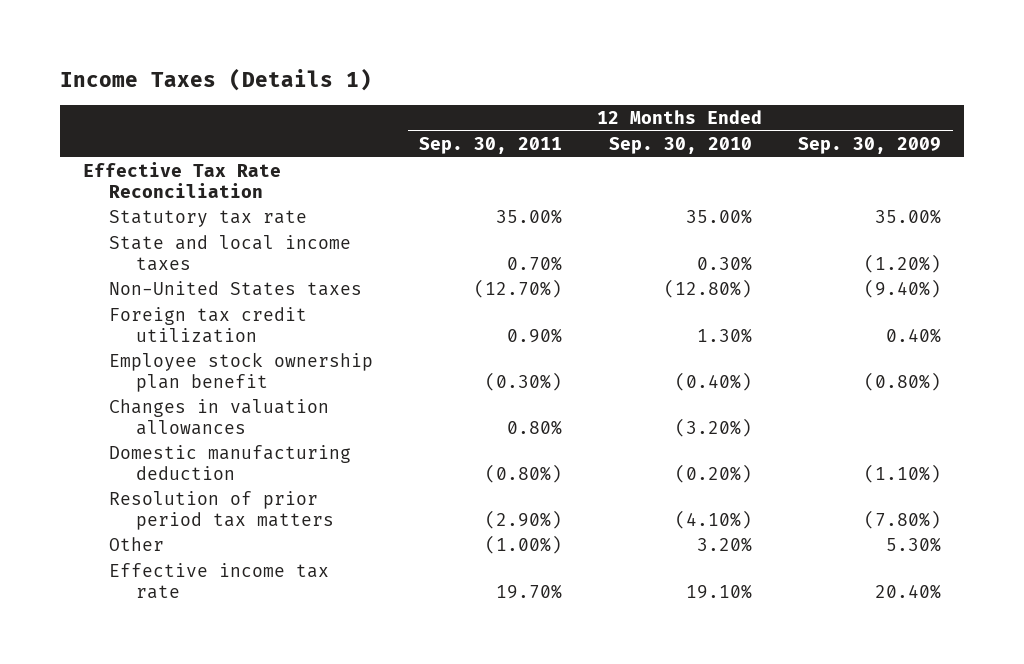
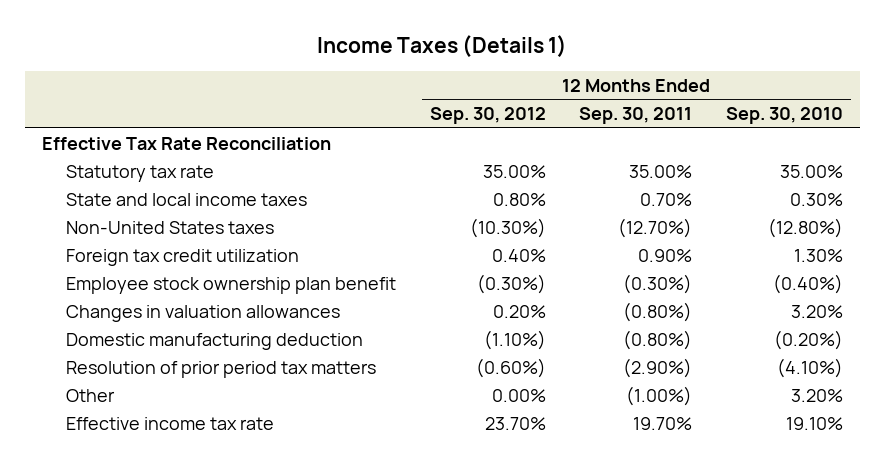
- | 12 Months Ended Sep. 30, 2011 | 12 Months Ended Sep. 30, 2010 | 12 Months Ended Sep. 30, 2009
+ | 12 Months Ended Sep. 30, 2012 | 12 Months Ended Sep. 30, 2011 | 12 Months Ended Sep. 30, 2010
- Changes in valuation allowances | 0.80% | (3.20%) |
+ Changes in valuation allowances | 0.20% | (0.80%) | 3.20%

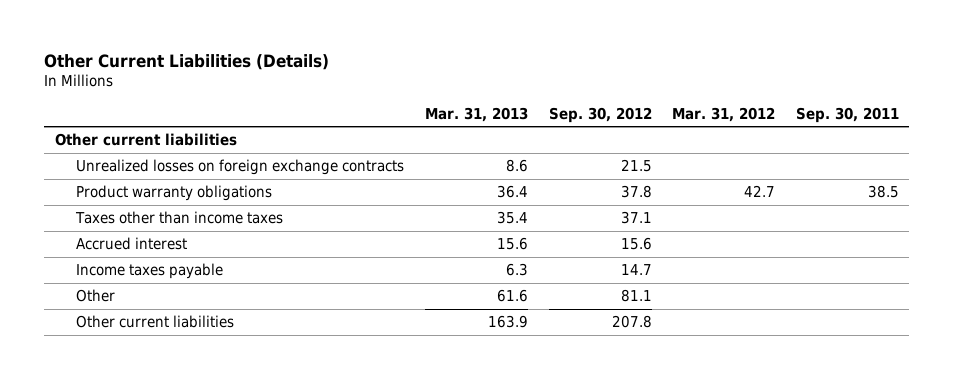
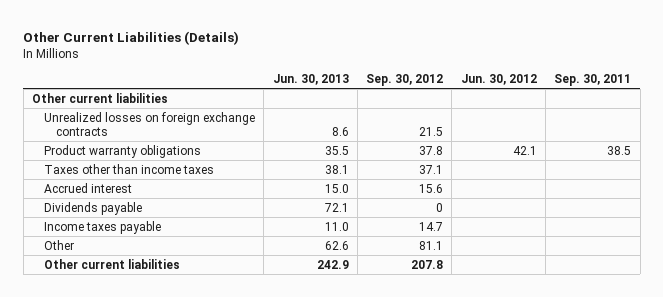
- | Mar. 31, 2013 | Sep. 30, 2012 | Mar. 31, 2012 | Sep. 30, 2011
+ | Jun. 30, 2013 | Sep. 30, 2012 | Jun. 30, 2012 | Sep. 30, 2011
+ Dividends payable | 72.1 | 0 | |

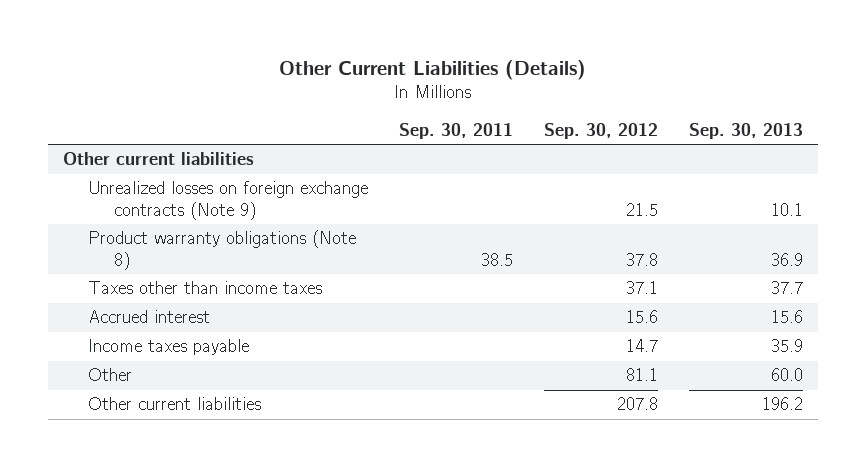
- | Jun. 30, 2013 | Sep. 30, 2012 | Jun. 30, 2012 | Sep. 30, 2011
+ | Sep. 30, 2011 | Sep. 30, 2012 | Sep. 30, 2013
- Unrealized losses on foreign exchange contracts | 8.6 | 21.5 | |
- Product warranty obligations | 35.5 | 37.8 | 42.1 | 38.5
+ Unrealized losses on foreign exchange contracts (Note 9) | | 21.5 | 10.1
+ Product warranty obligations (Note 8) | 38.5 | 37.8 | 36.9
- Dividends payable | 72.1 | 0 | |

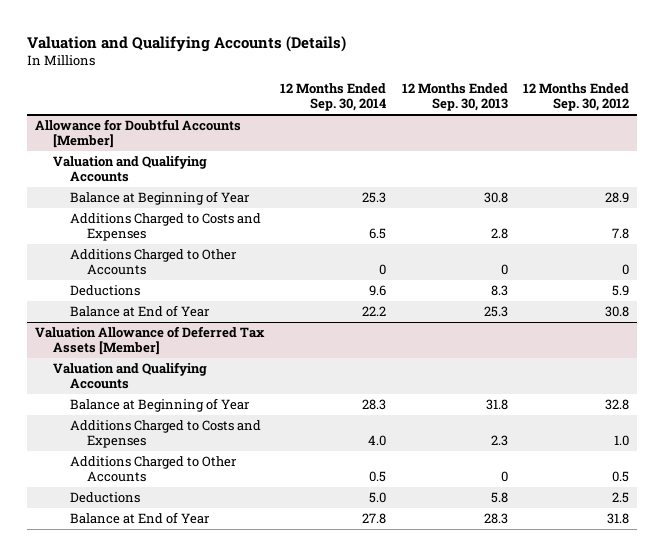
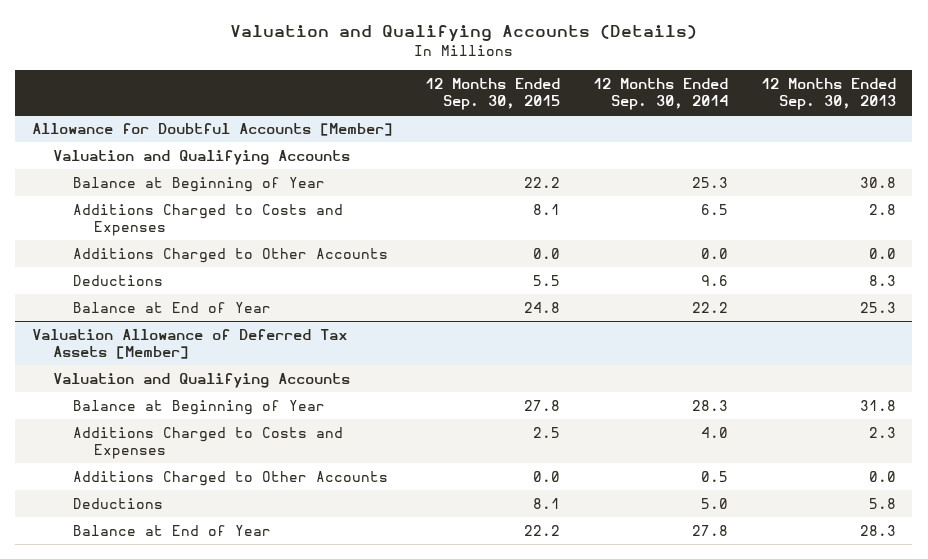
- | 12 Months Ended Sep. 30, 2014 | 12 Months Ended Sep. 30, 2013 | 12 Months Ended Sep. 30, 2012
+ | 12 Months Ended Sep. 30, 2015 | 12 Months Ended Sep. 30, 2014 | 12 Months Ended Sep. 30, 2013
@ Allowance for Doubtful Accounts [Member]
- Additions Charged to Other Accounts | 0 | 0 | 0
+ Additions Charged to Other Accounts | 0.0 | 0.0 | 0.0
@ Valuation Allowance of Deferred Tax Assets [Member]
- Additions Charged to Other Accounts | 0.5 | 0 | 0.5
+ Additions Charged to Other Accounts | 0.0 | 0.5 | 0.0

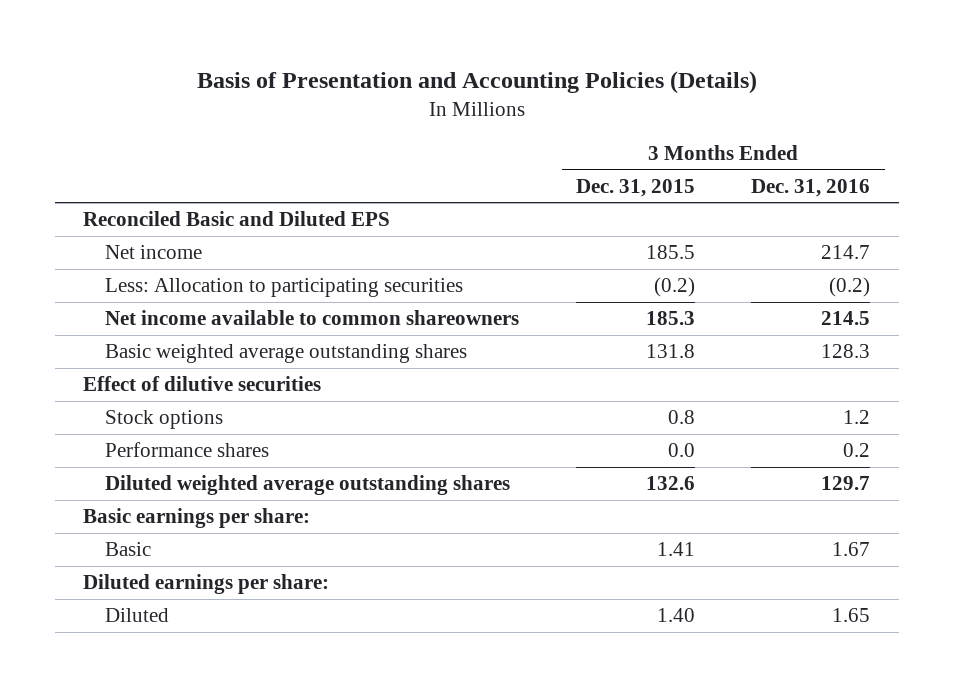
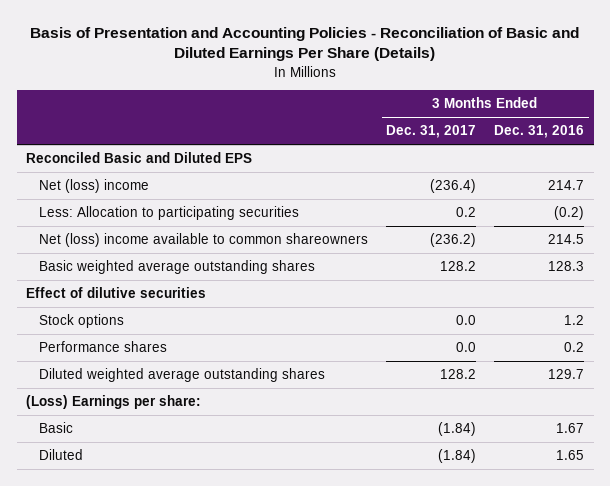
- Basis of Presentation and Accounting Policies (Details)
+ Basis of Presentation and Accounting Policies - Reconciliation of Basic and Diluted Earnings Per Share (Details)
- | 3 Months Ended Dec. 31, 2015 | 3 Months Ended Dec. 31, 2016
+ | 3 Months Ended Dec. 31, 2017 | 3 Months Ended Dec. 31, 2016
- Net income | 185.5 | 214.7
+ Net (loss) income | (236.4) | 214.7
- Net income available to common shareowners | 185.3 | 214.5
+ Net (loss) income available to common shareowners | (236.2) | 214.5
- Basic earnings per share:
+ (Loss) Earnings per share:
- Diluted earnings per share:

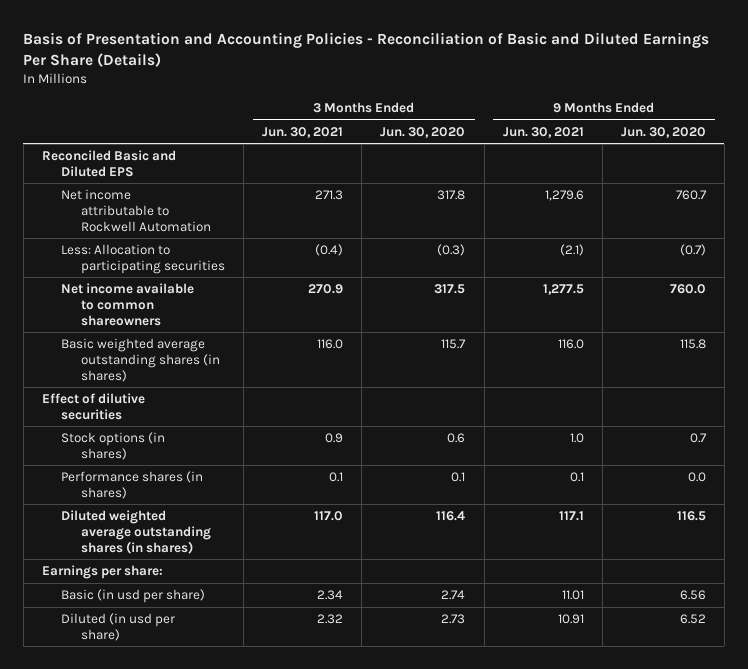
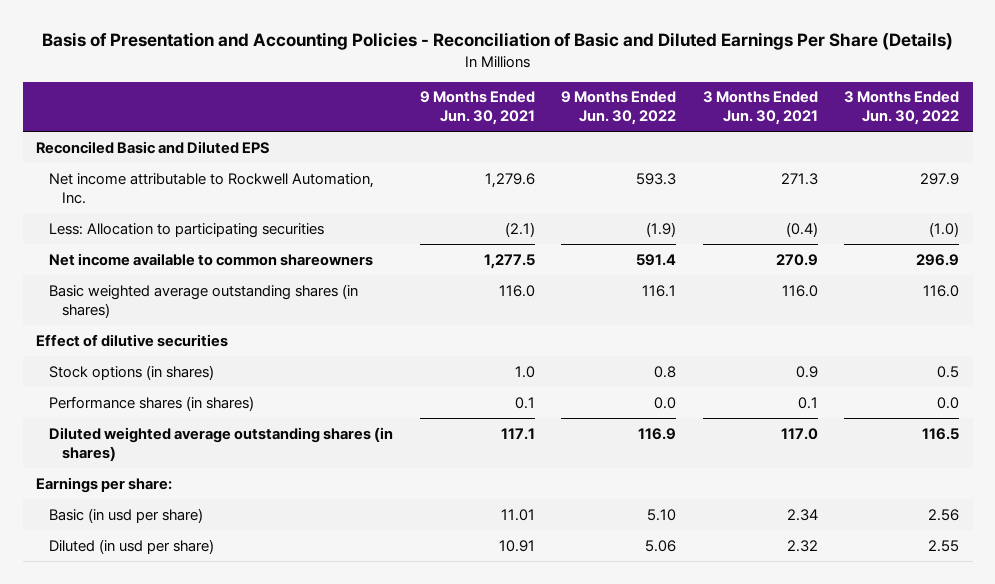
- | 3 Months Ended Jun. 30, 2021 | 3 Months Ended Jun. 30, 2020 | 9 Months Ended Jun. 30, 2021 | 9 Months Ended Jun. 30, 2020
+ | 9 Months Ended Jun. 30, 2021 | 9 Months Ended Jun. 30, 2022 | 3 Months Ended Jun. 30, 2021 | 3 Months Ended Jun. 30, 2022
- Net income attributable to Rockwell Automation | 271.3 | 317.8 | 1,279.6 | 760.7
+ Net income attributable to Rockwell Automation, Inc. | 1,279.6 | 593.3 | 271.3 | 297.9

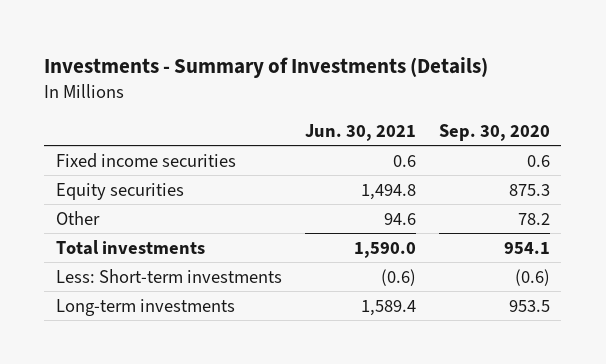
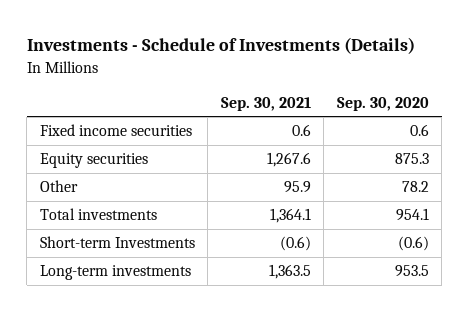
- Investments - Summary of Investments (Details)
+ Investments - Schedule of Investments (Details)
- | Jun. 30, 2021 | Sep. 30, 2020
+ | Sep. 30, 2021 | Sep. 30, 2020
- Less: Short-term investments | (0.6) | (0.6)
+ Short-term Investments | (0.6) | (0.6)

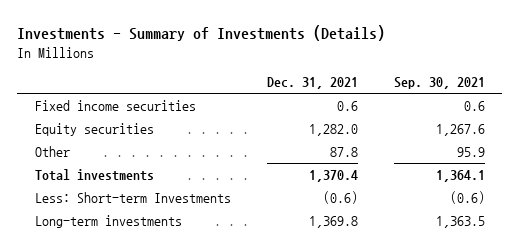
- Investments - Schedule of Investments (Details)
+ Investments - Summary of Investments (Details)
- | Sep. 30, 2021 | Sep. 30, 2020
+ | Dec. 31, 2021 | Sep. 30, 2021
- Short-term Investments | (0.6) | (0.6)
+ Less: Short-term Investments | (0.6) | (0.6)

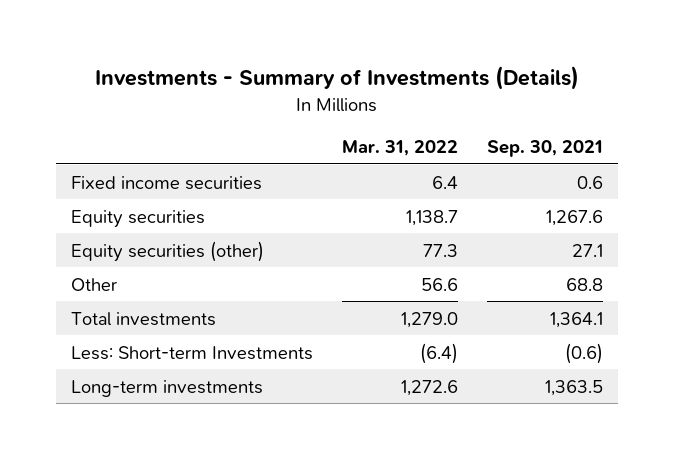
- | Dec. 31, 2021 | Sep. 30, 2021
+ | Mar. 31, 2022 | Sep. 30, 2021
- Other | 87.8 | 95.9
+ Equity securities (other) | 77.3 | 27.1
+ Other | 56.6 | 68.8

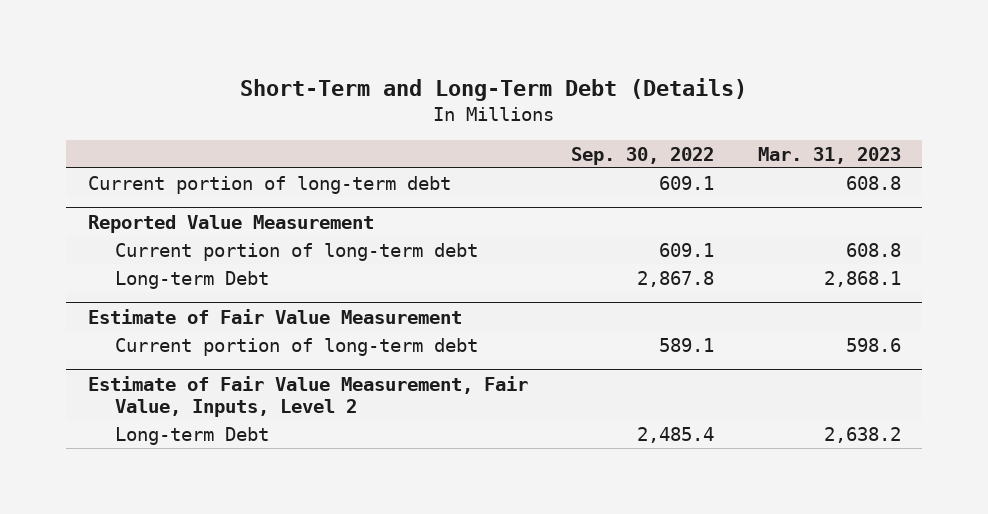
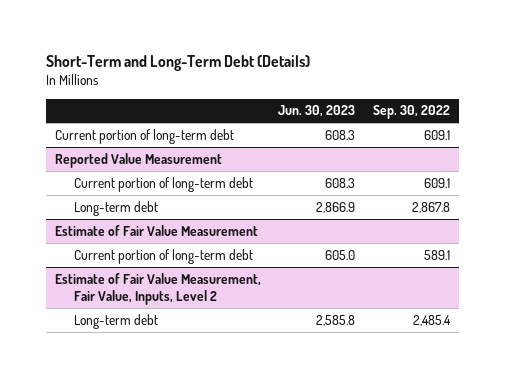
- | Sep. 30, 2022 | Mar. 31, 2023
+ | Jun. 30, 2023 | Sep. 30, 2022
@ Reported Value Measurement
- Long-term Debt | 2,867.8 | 2,868.1
+ Long-term debt | 2,866.9 | 2,867.8
@ Estimate of Fair Value Measurement, Fair Value, Inputs, Level 2
- Long-term Debt | 2,485.4 | 2,638.2
+ Long-term debt | 2,585.8 | 2,485.4

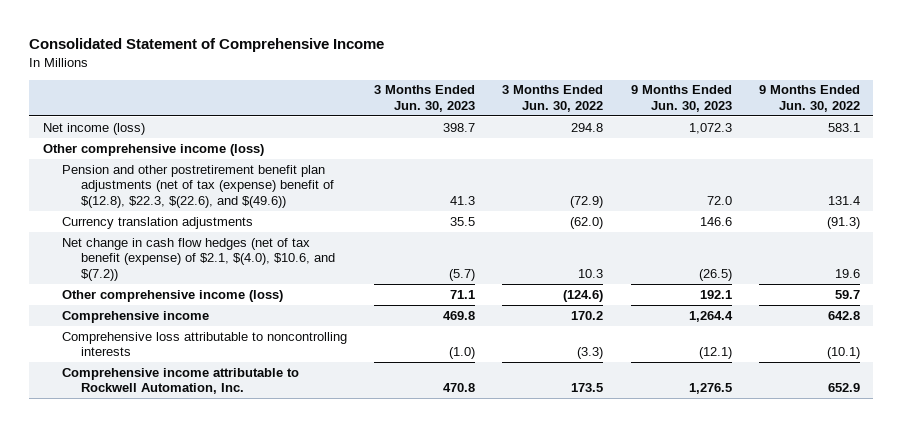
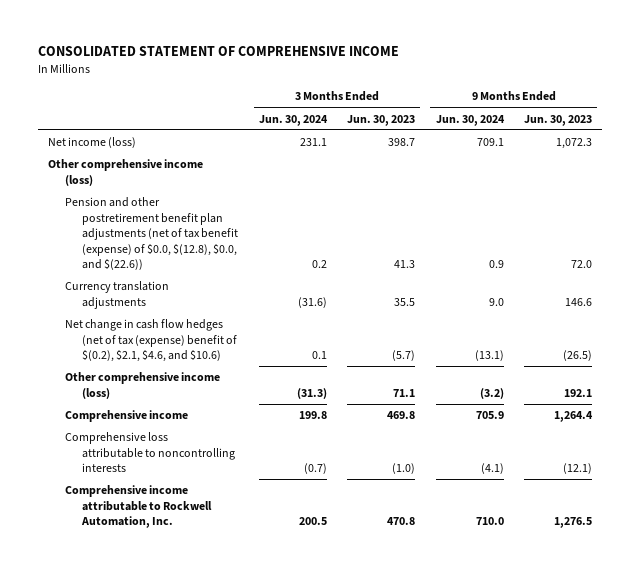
- Consolidated Statement of Comprehensive Income
+ CONSOLIDATED STATEMENT OF COMPREHENSIVE INCOME
- | 3 Months Ended Jun. 30, 2023 | 3 Months Ended Jun. 30, 2022 | 9 Months Ended Jun. 30, 2023 | 9 Months Ended Jun. 30, 2022
+ | 3 Months Ended Jun. 30, 2024 | 3 Months Ended Jun. 30, 2023 | 9 Months Ended Jun. 30, 2024 | 9 Months Ended Jun. 30, 2023
- Pension and other postretirement benefit plan adjustments (net of tax (expense) benefit of $(12.8), $22.3, $(22.6), and $(49.6)) | 41.3 | (72.9) | 72.0 | 131.4
+ Pension and other postretirement benefit plan adjustments (net of tax benefit (expense) of $0.0, $(12.8), $0.0, and $(22.6)) | 0.2 | 41.3 | 0.9 | 72.0
- Net change in cash flow hedges (net of tax benefit (expense) of $2.1, $(4.0), $10.6, and $(7.2)) | (5.7) | 10.3 | (26.5) | 19.6
+ Net change in cash flow hedges (net of tax (expense) benefit of $(0.2), $2.1, $4.6, and $10.6) | 0.1 | (5.7) | (13.1) | (26.5)

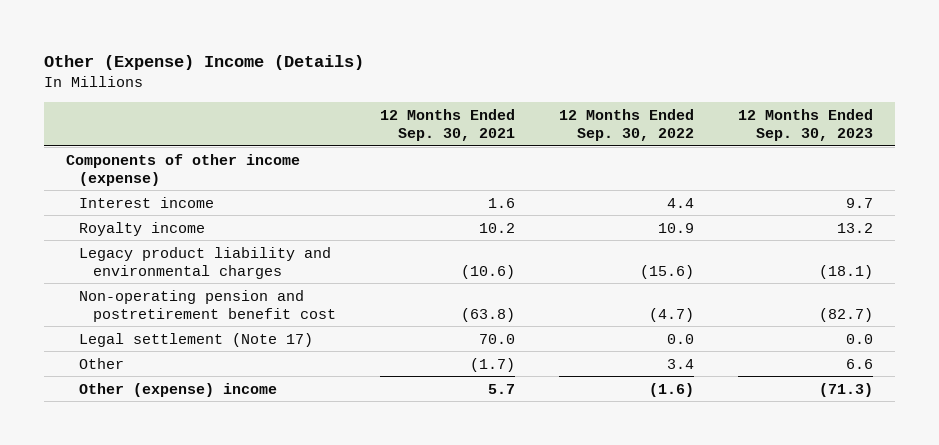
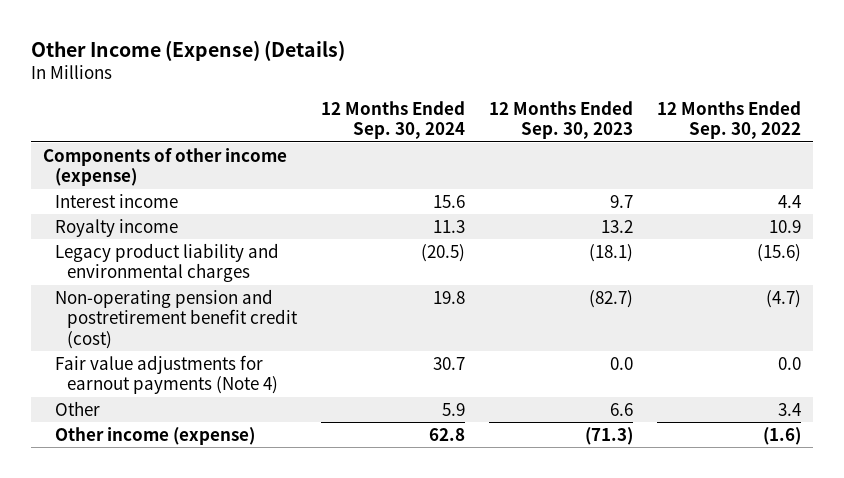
- Other (Expense) Income (Details)
+ Other Income (Expense) (Details)
- | 12 Months Ended Sep. 30, 2021 | 12 Months Ended Sep. 30, 2022 | 12 Months Ended Sep. 30, 2023
+ | 12 Months Ended Sep. 30, 2024 | 12 Months Ended Sep. 30, 2023 | 12 Months Ended Sep. 30, 2022
- Non-operating pension and postretirement benefit cost | (63.8) | (4.7) | (82.7)
- Legal settlement (Note 17) | 70.0 | 0.0 | 0.0
+ Non-operating pension and postretirement benefit credit (cost) | 19.8 | (82.7) | (4.7)
+ Fair value adjustments for earnout payments (Note 4) | 30.7 | 0.0 | 0.0
- Other (expense) income | 5.7 | (1.6) | (71.3)
+ Other income (expense) | 62.8 | (71.3) | (1.6)

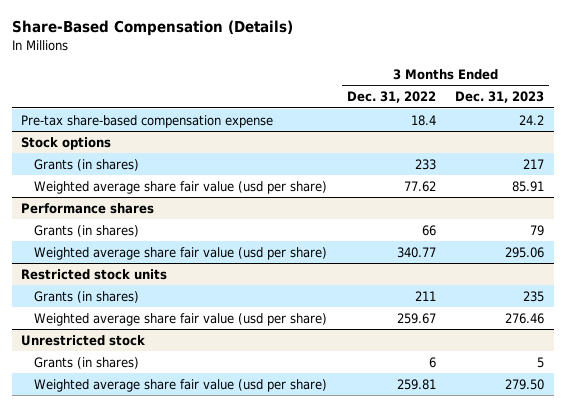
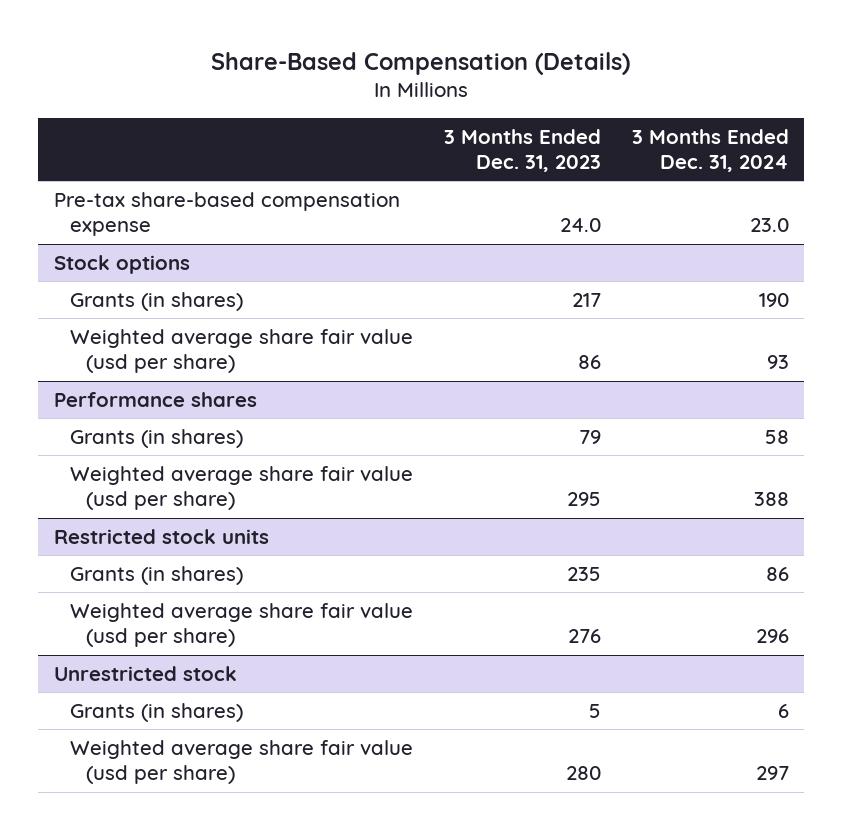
- | 3 Months Ended Dec. 31, 2022 | 3 Months Ended Dec. 31, 2023
+ | 3 Months Ended Dec. 31, 2023 | 3 Months Ended Dec. 31, 2024
- Pre-tax share-based compensation expense | 18.4 | 24.2
+ Pre-tax share-based compensation expense | 24.0 | 23.0
@ Stock options
- Weighted average share fair value (usd per share) | 77.62 | 85.91
+ Weighted average share fair value (usd per share) | 86 | 93
@ Performance shares
- Weighted average share fair value (usd per share) | 340.77 | 295.06
+ Weighted average share fair value (usd per share) | 295 | 388
@ Restricted stock units
- Weighted average share fair value (usd per share) | 259.67 | 276.46
+ Weighted average share fair value (usd per share) | 276 | 296
@ Unrestricted stock
- Weighted average share fair value (usd per share) | 259.81 | 279.50
+ Weighted average share fair value (usd per share) | 280 | 297

